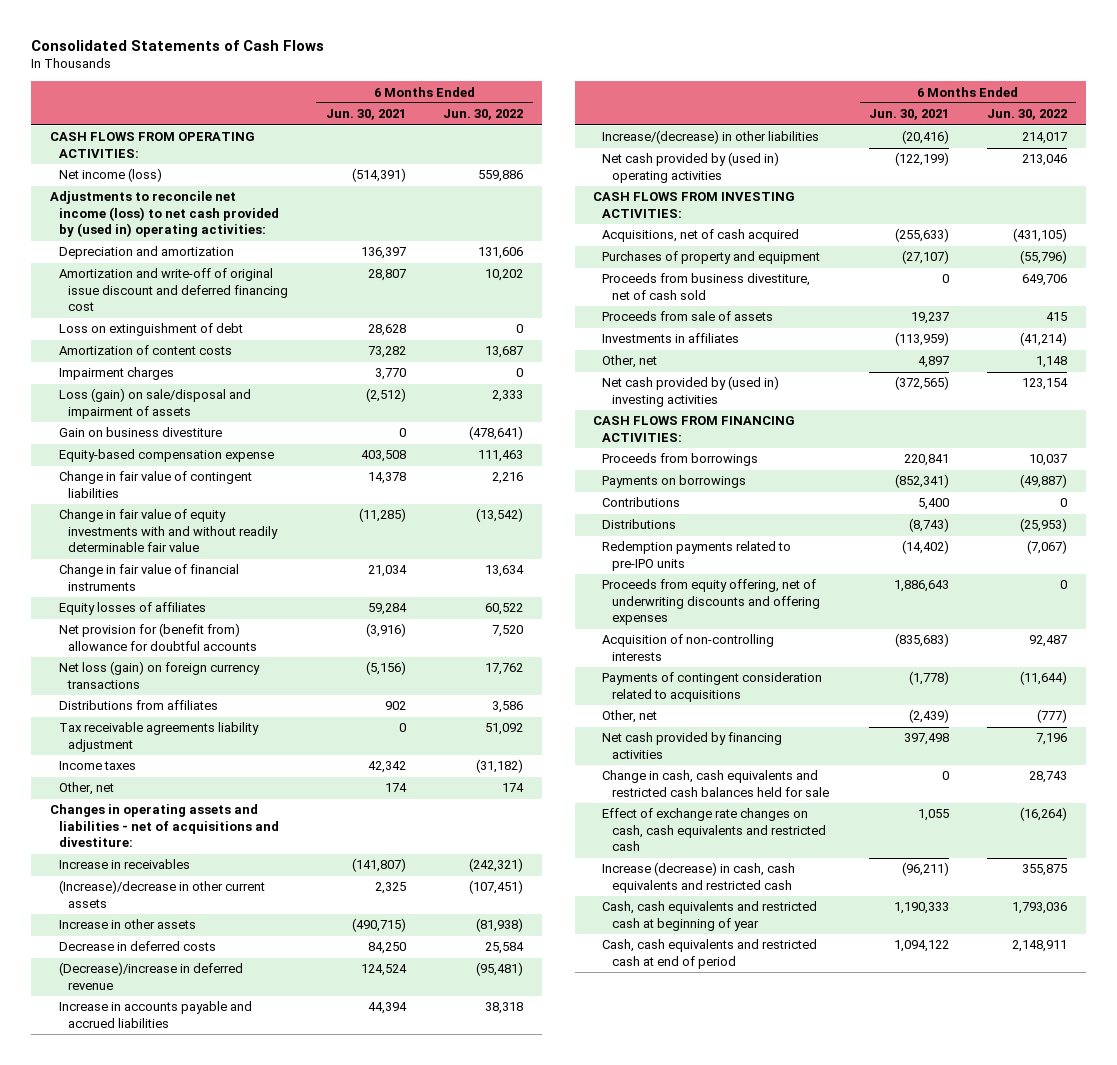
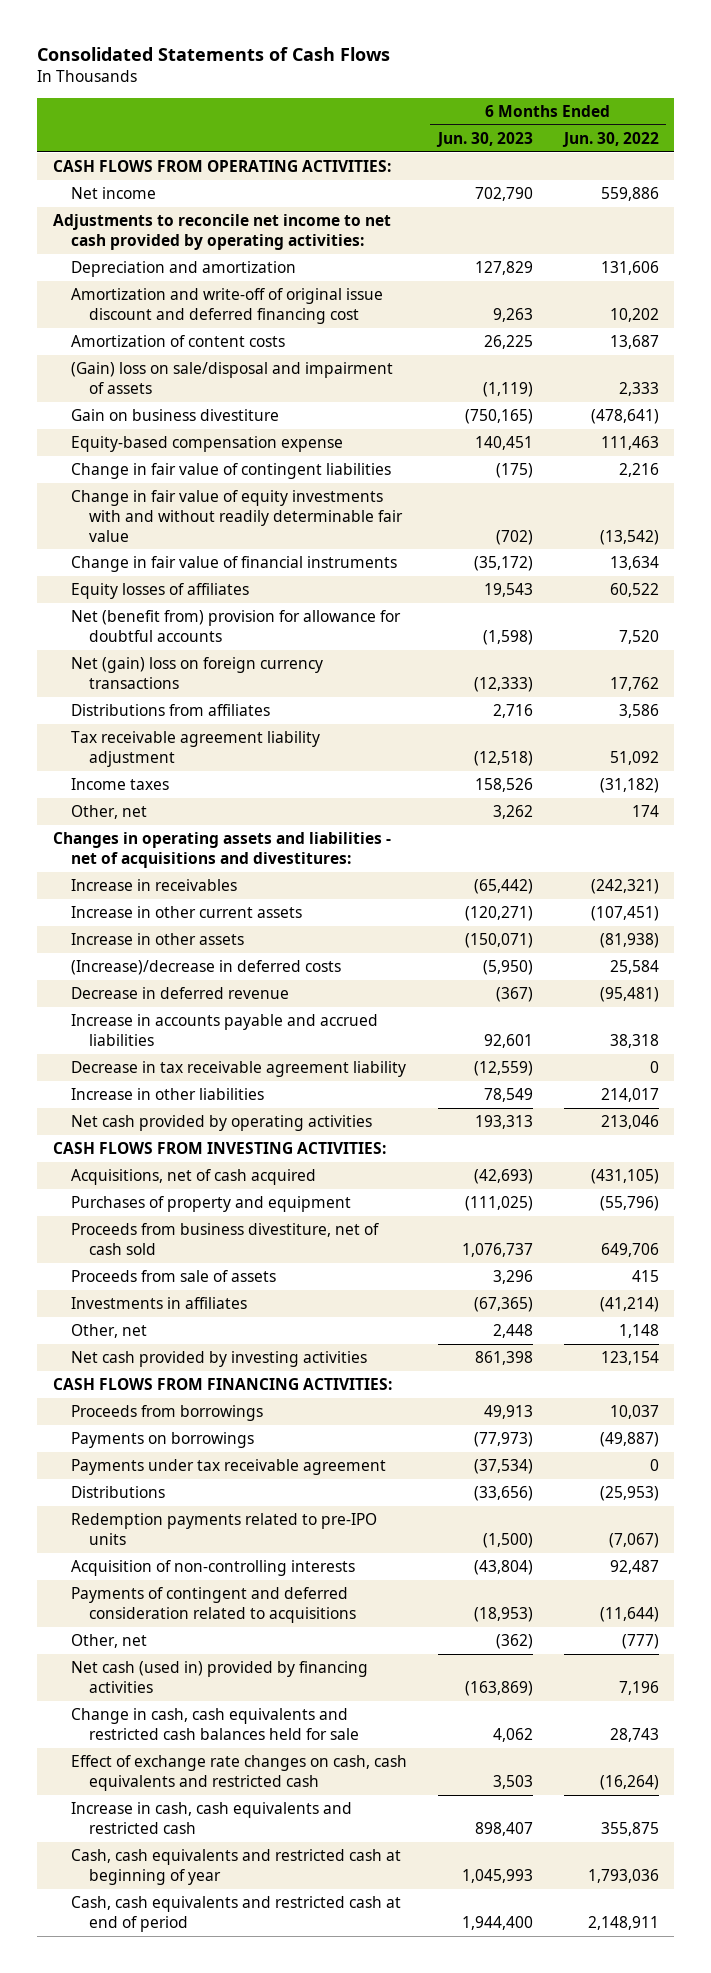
- | 6 Months Ended Jun. 30, 2021 | 6 Months Ended Jun. 30, 2022
+ | 6 Months Ended Jun. 30, 2023 | 6 Months Ended Jun. 30, 2022
- Net income (loss) | (514,391) | 559,886
- Adjustments to reconcile net income (loss) to net cash provided by (used in) operating activities:
+ Net income | 702,790 | 559,886
+ Adjustments to reconcile net income to net cash provided by operating activities:
- Loss on extinguishment of debt | 28,628 | 0
- Impairment charges | 3,770 | 0
- Loss (gain) on sale/disposal and impairment of assets | (2,512) | 2,333
+ (Gain) loss on sale/disposal and impairment of assets | (1,119) | 2,333
- Net provision for (benefit from) allowance for doubtful accounts | (3,916) | 7,520
- Net loss (gain) on foreign currency transactions | (5,156) | 17,762
+ Net (benefit from) provision for allowance for doubtful accounts | (1,598) | 7,520
+ Net (gain) loss on foreign currency transactions | (12,333) | 17,762
- Tax receivable agreements liability adjustment | 0 | 51,092
+ Tax receivable agreement liability adjustment | (12,518) | 51,092
- Changes in operating assets and liabilities - net of acquisitions and divestiture:
+ Changes in operating assets and liabilities - net of acquisitions and divestitures:
- (Increase)/decrease in other current assets | 2,325 | (107,451)
+ Increase in other current assets | (120,271) | (107,451)
- Decrease in deferred costs | 84,250 | 25,584
- (Decrease)/increase in deferred revenue | 124,524 | (95,481)
+ (Increase)/decrease in deferred costs | (5,950) | 25,584
+ Decrease in deferred revenue | (367) | (95,481)
- Increase/(decrease) in other liabilities | (20,416) | 214,017
- Net cash provided by (used in) operating activities | (122,199) | 213,046
+ Decrease in tax receivable agreement liability | (12,559) | 0
+ Increase in other liabilities | 78,549 | 214,017
+ Net cash provided by operating activities | 193,313 | 213,046
- Net cash provided by (used in) investing activities | (372,565) | 123,154
+ Net cash provided by investing activities | 861,398 | 123,154
- Contributions | 5,400 | 0
+ Payments under tax receivable agreement | (37,534) | 0
- Proceeds from equity offering, net of underwriting discounts and offering expenses | 1,886,643 | 0
- Payments of contingent consideration related to acquisitions | (1,778) | (11,644)
+ Payments of contingent and deferred consideration related to acquisitions | (18,953) | (11,644)
- Net cash provided by financing activities | 397,498 | 7,196
+ Net cash (used in) provided by financing activities | (163,869) | 7,196
- Increase (decrease) in cash, cash equivalents and restricted cash | (96,211) | 355,875
+ Increase in cash, cash equivalents and restricted cash | 898,407 | 355,875

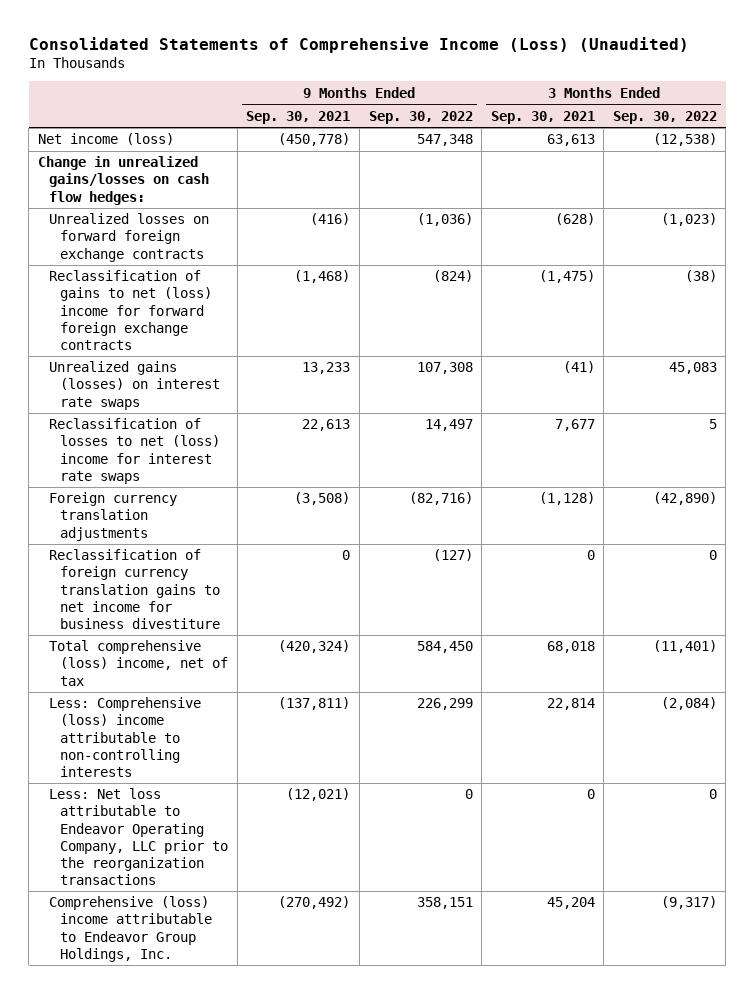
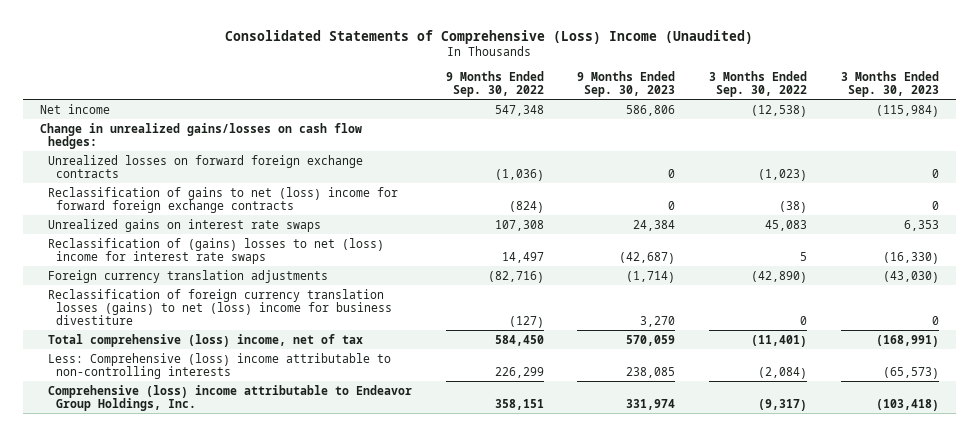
- Consolidated Statements of Comprehensive Income (Loss) (Unaudited)
+ Consolidated Statements of Comprehensive (Loss) Income (Unaudited)
- | 9 Months Ended Sep. 30, 2021 | 9 Months Ended Sep. 30, 2022 | 3 Months Ended Sep. 30, 2021 | 3 Months Ended Sep. 30, 2022
+ | 9 Months Ended Sep. 30, 2022 | 9 Months Ended Sep. 30, 2023 | 3 Months Ended Sep. 30, 2022 | 3 Months Ended Sep. 30, 2023
- Net income (loss) | (450,778) | 547,348 | 63,613 | (12,538)
+ Net income | 547,348 | 586,806 | (12,538) | (115,984)
- Unrealized gains (losses) on interest rate swaps | 13,233 | 107,308 | (41) | 45,083
- Reclassification of losses to net (loss) income for interest rate swaps | 22,613 | 14,497 | 7,677 | 5
+ Unrealized gains on interest rate swaps | 107,308 | 24,384 | 45,083 | 6,353
+ Reclassification of (gains) losses to net (loss) income for interest rate swaps | 14,497 | (42,687) | 5 | (16,330)
- Reclassification of foreign currency translation gains to net income for business divestiture | 0 | (127) | 0 | 0
+ Reclassification of foreign currency translation losses (gains) to net (loss) income for business divestiture | (127) | 3,270 | 0 | 0
- Less: Net loss attributable to Endeavor Operating Company, LLC prior to the reorganization transactions | (12,021) | 0 | 0 | 0

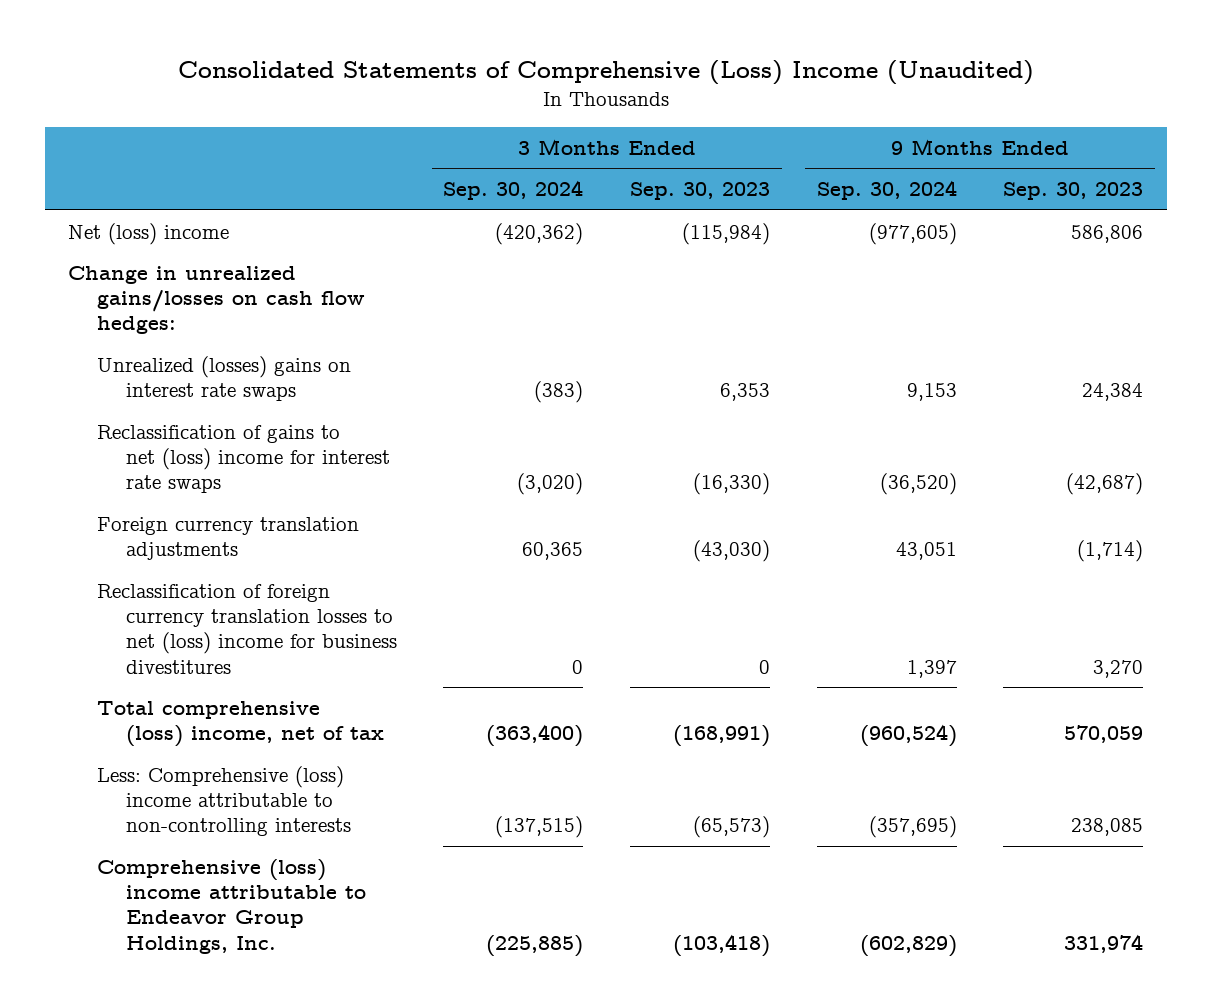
- | 9 Months Ended Sep. 30, 2022 | 9 Months Ended Sep. 30, 2023 | 3 Months Ended Sep. 30, 2022 | 3 Months Ended Sep. 30, 2023
+ | 3 Months Ended Sep. 30, 2024 | 3 Months Ended Sep. 30, 2023 | 9 Months Ended Sep. 30, 2024 | 9 Months Ended Sep. 30, 2023
- Net income | 547,348 | 586,806 | (12,538) | (115,984)
+ Net (loss) income | (420,362) | (115,984) | (977,605) | 586,806
- Unrealized losses on forward foreign exchange contracts | (1,036) | 0 | (1,023) | 0
- Reclassification of gains to net (loss) income for forward foreign exchange contracts | (824) | 0 | (38) | 0
- Unrealized gains on interest rate swaps | 107,308 | 24,384 | 45,083 | 6,353
- Reclassification of (gains) losses to net (loss) income for interest rate swaps | 14,497 | (42,687) | 5 | (16,330)
+ Unrealized (losses) gains on interest rate swaps | (383) | 6,353 | 9,153 | 24,384
+ Reclassification of gains to net (loss) income for interest rate swaps | (3,020) | (16,330) | (36,520) | (42,687)
- Reclassification of foreign currency translation losses (gains) to net (loss) income for business divestiture | (127) | 3,270 | 0 | 0
+ Reclassification of foreign currency translation losses to net (loss) income for business divestitures | 0 | 0 | 1,397 | 3,270

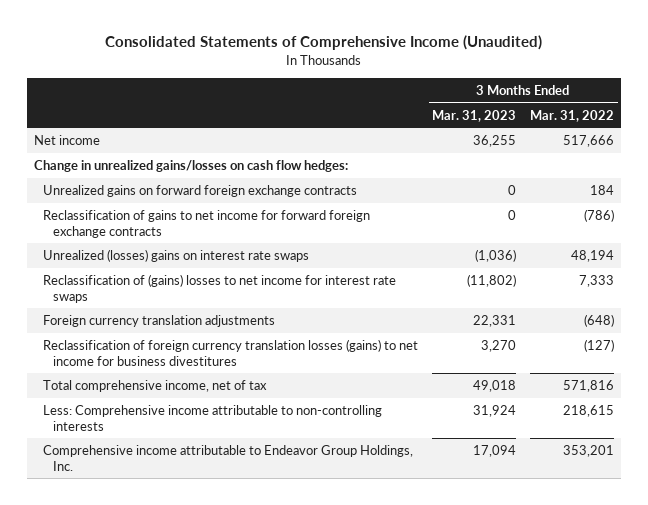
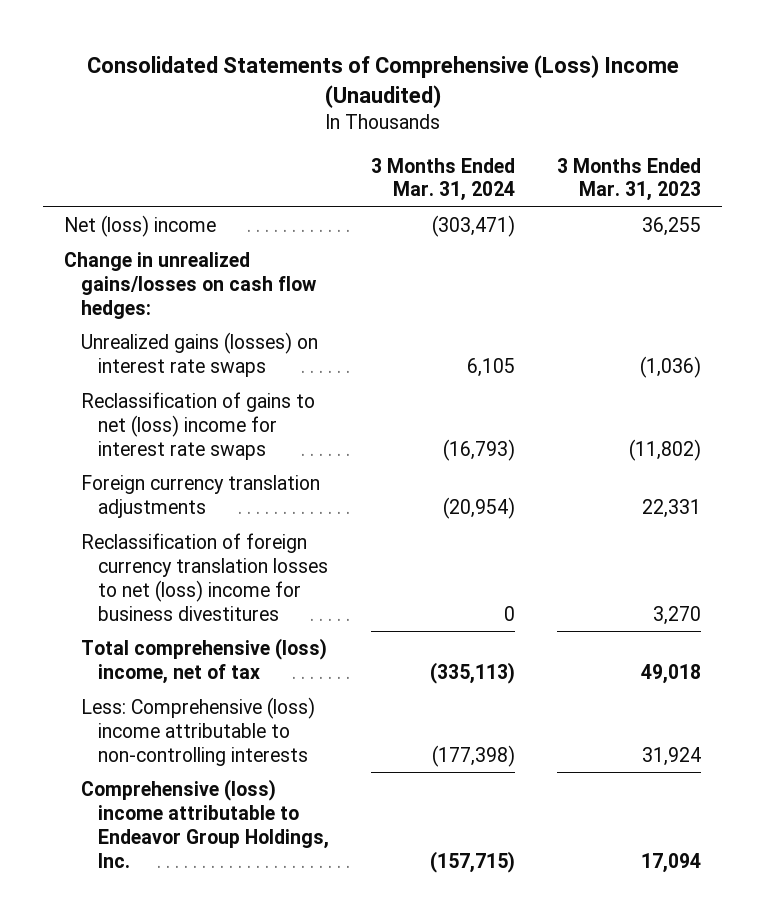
- Consolidated Statements of Comprehensive Income (Unaudited)
+ Consolidated Statements of Comprehensive (Loss) Income (Unaudited)
- | 3 Months Ended Mar. 31, 2023 | 3 Months Ended Mar. 31, 2022
+ | 3 Months Ended Mar. 31, 2024 | 3 Months Ended Mar. 31, 2023
- Net income | 36,255 | 517,666
+ Net (loss) income | (303,471) | 36,255
- Unrealized gains on forward foreign exchange contracts | 0 | 184
- Reclassification of gains to net income for forward foreign exchange contracts | 0 | (786)
- Unrealized (losses) gains on interest rate swaps | (1,036) | 48,194
- Reclassification of (gains) losses to net income for interest rate swaps | (11,802) | 7,333
+ Unrealized gains (losses) on interest rate swaps | 6,105 | (1,036)
+ Reclassification of gains to net (loss) income for interest rate swaps | (16,793) | (11,802)
- Reclassification of foreign currency translation losses (gains) to net income for business divestitures | 3,270 | (127)
- Total comprehensive income, net of tax | 49,018 | 571,816
- Less: Comprehensive income attributable to non-controlling interests | 31,924 | 218,615
- Comprehensive income attributable to Endeavor Group Holdings, Inc. | 17,094 | 353,201
+ Reclassification of foreign currency translation losses to net (loss) income for business divestitures | 0 | 3,270
+ Total comprehensive (loss) income, net of tax | (335,113) | 49,018
+ Less: Comprehensive (loss) income attributable to non-controlling interests | (177,398) | 31,924
+ Comprehensive (loss) income attributable to Endeavor Group Holdings, Inc. | (157,715) | 17,094

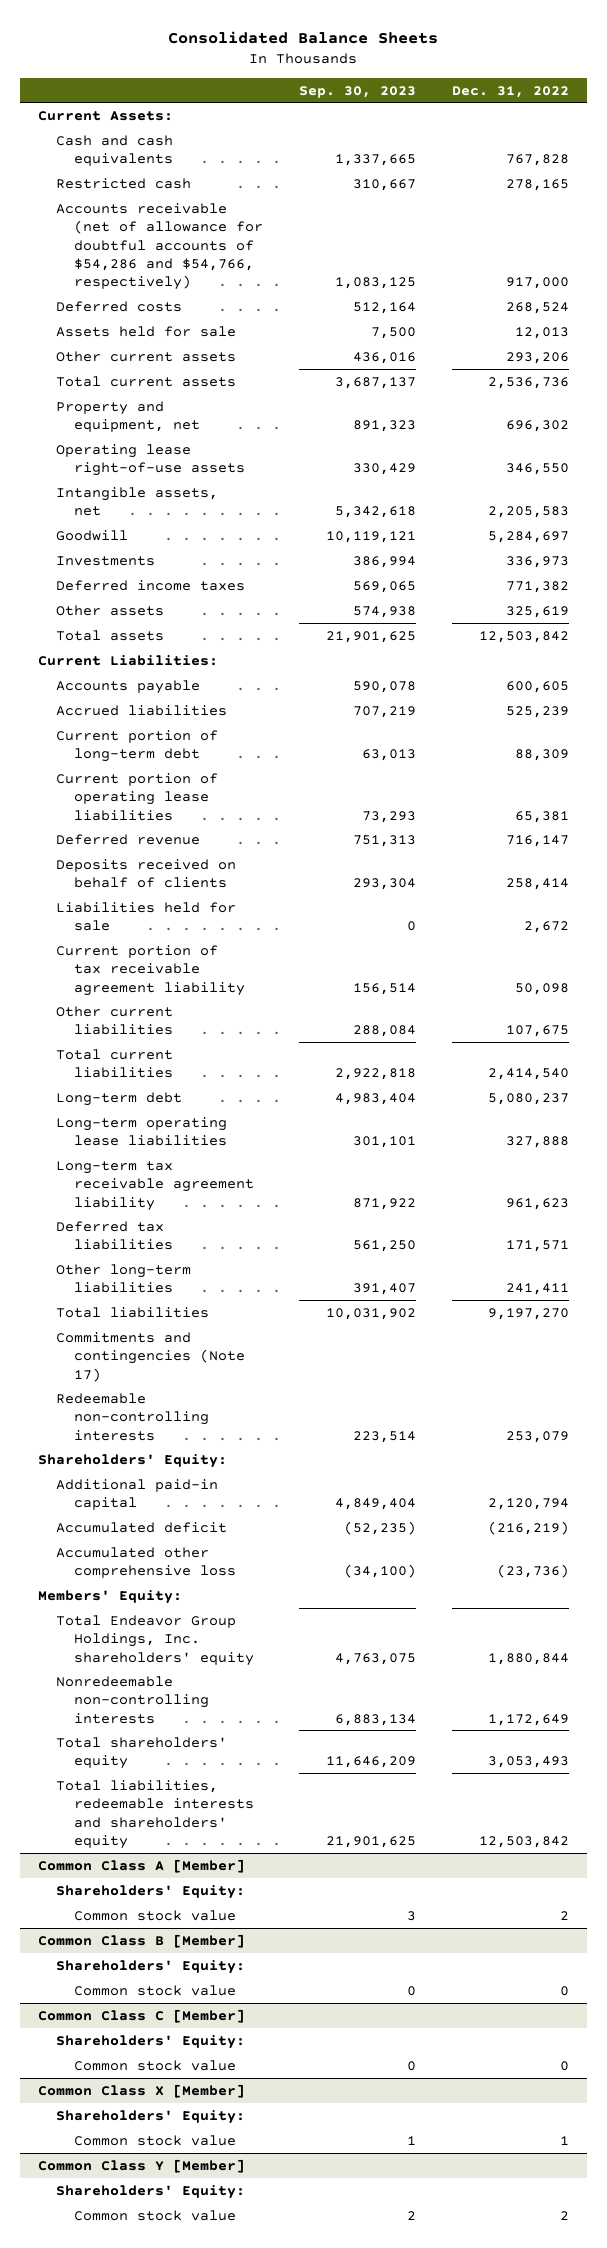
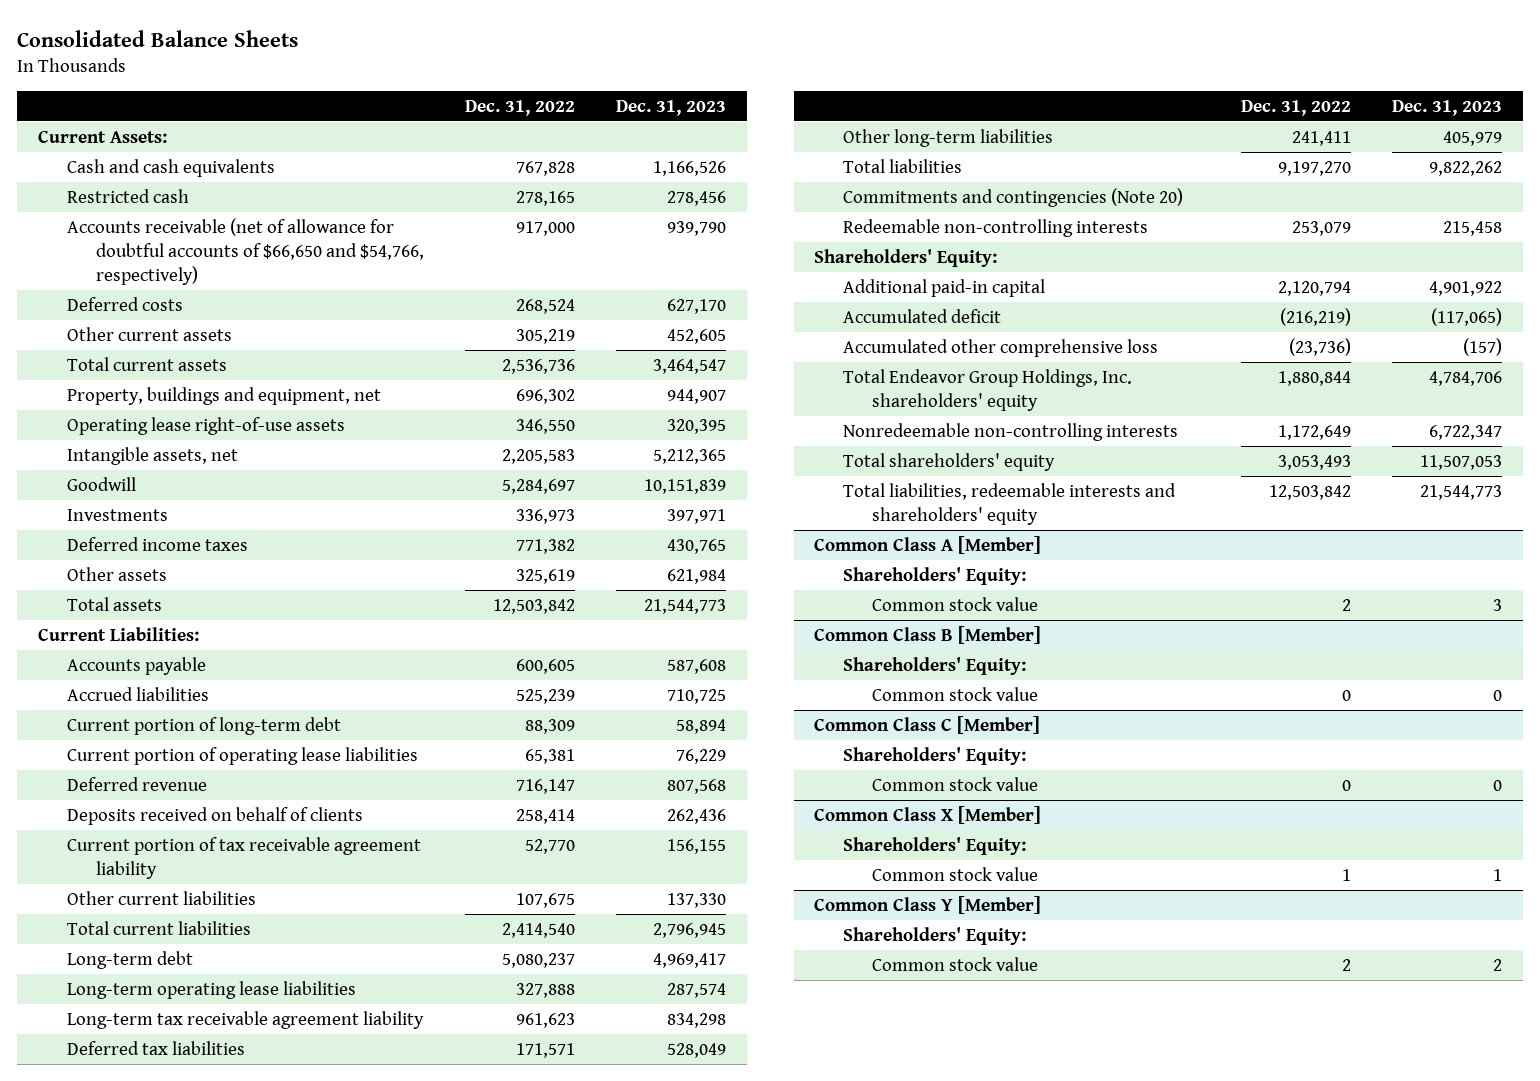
- | Sep. 30, 2023 | Dec. 31, 2022
+ | Dec. 31, 2022 | Dec. 31, 2023
- Accounts receivable (net of allowance for doubtful accounts of $54,286 and $54,766, respectively) | 1,083,125 | 917,000
+ Accounts receivable (net of allowance for doubtful accounts of $66,650 and $54,766, respectively) | 917,000 | 939,790
- Assets held for sale | 7,500 | 12,013
- Other current assets | 436,016 | 293,206
+ Other current assets | 305,219 | 452,605
- Property and equipment, net | 891,323 | 696,302
+ Property, buildings and equipment, net | 696,302 | 944,907
- Liabilities held for sale | 0 | 2,672
- Current portion of tax receivable agreement liability | 156,514 | 50,098
+ Current portion of tax receivable agreement liability | 52,770 | 156,155
- Commitments and contingencies (Note 17)
+ Commitments and contingencies (Note 20)
- Members' Equity:

